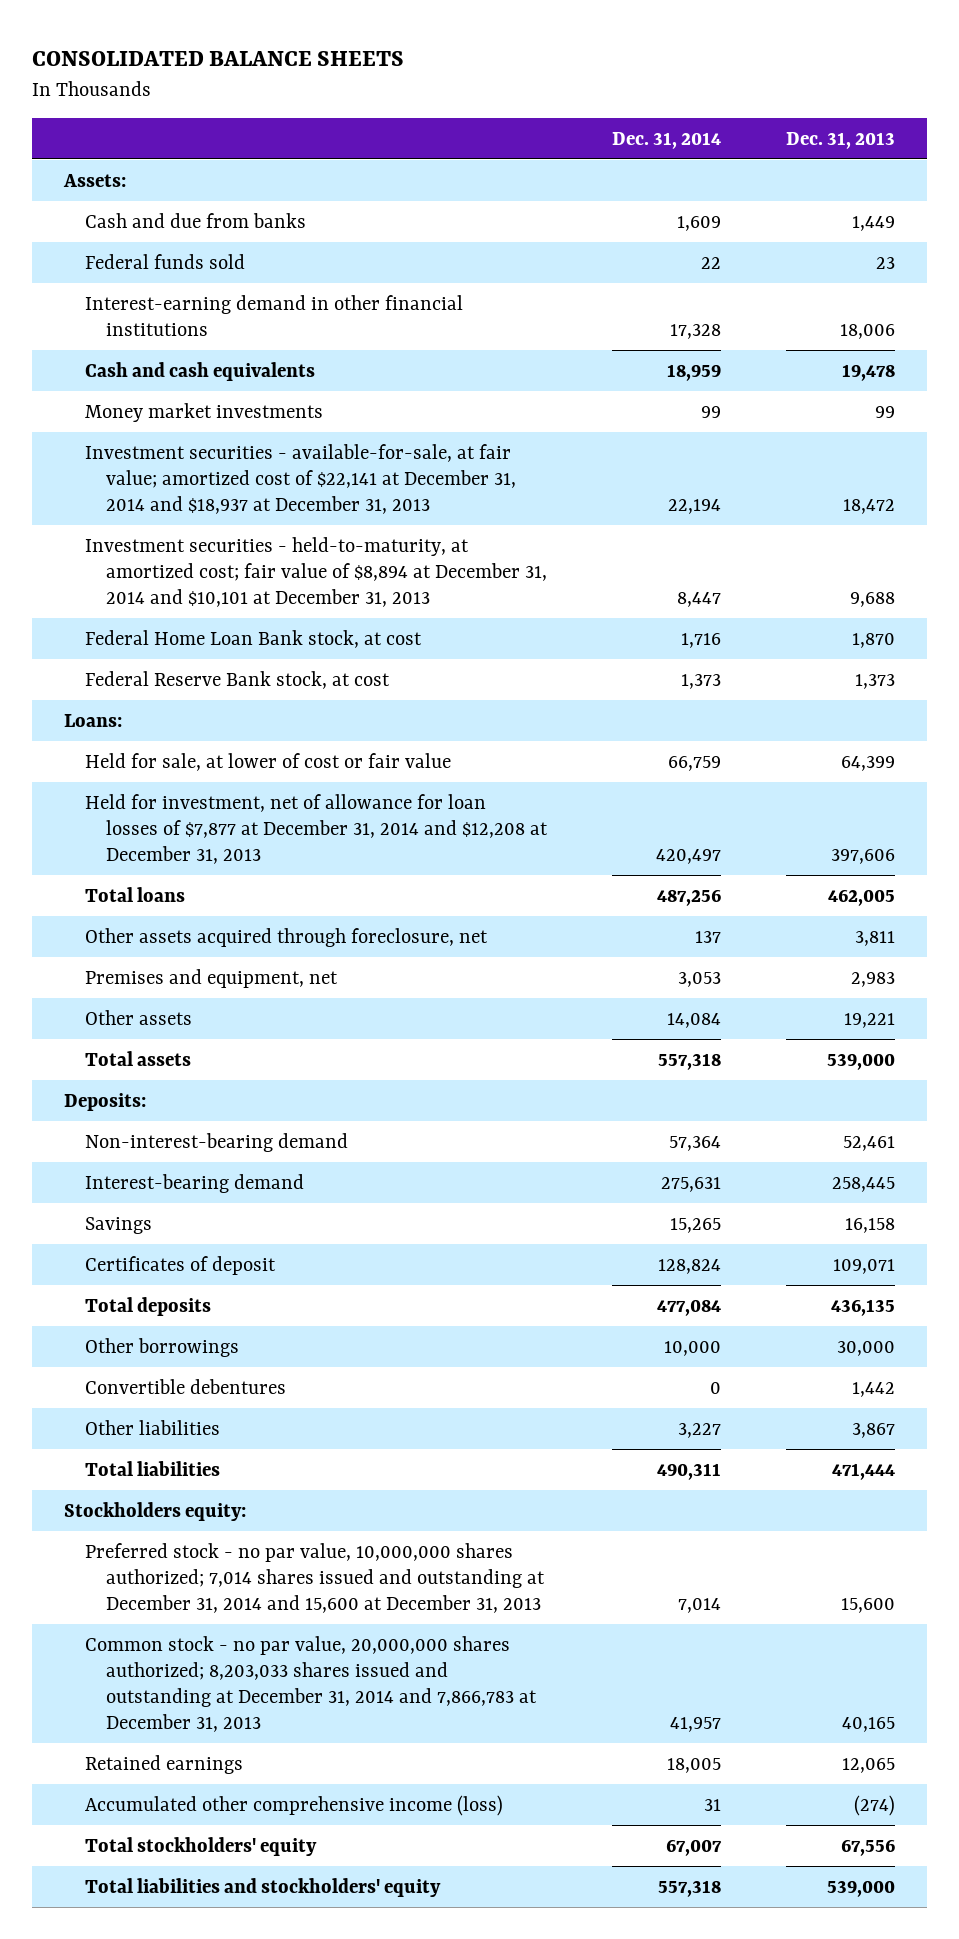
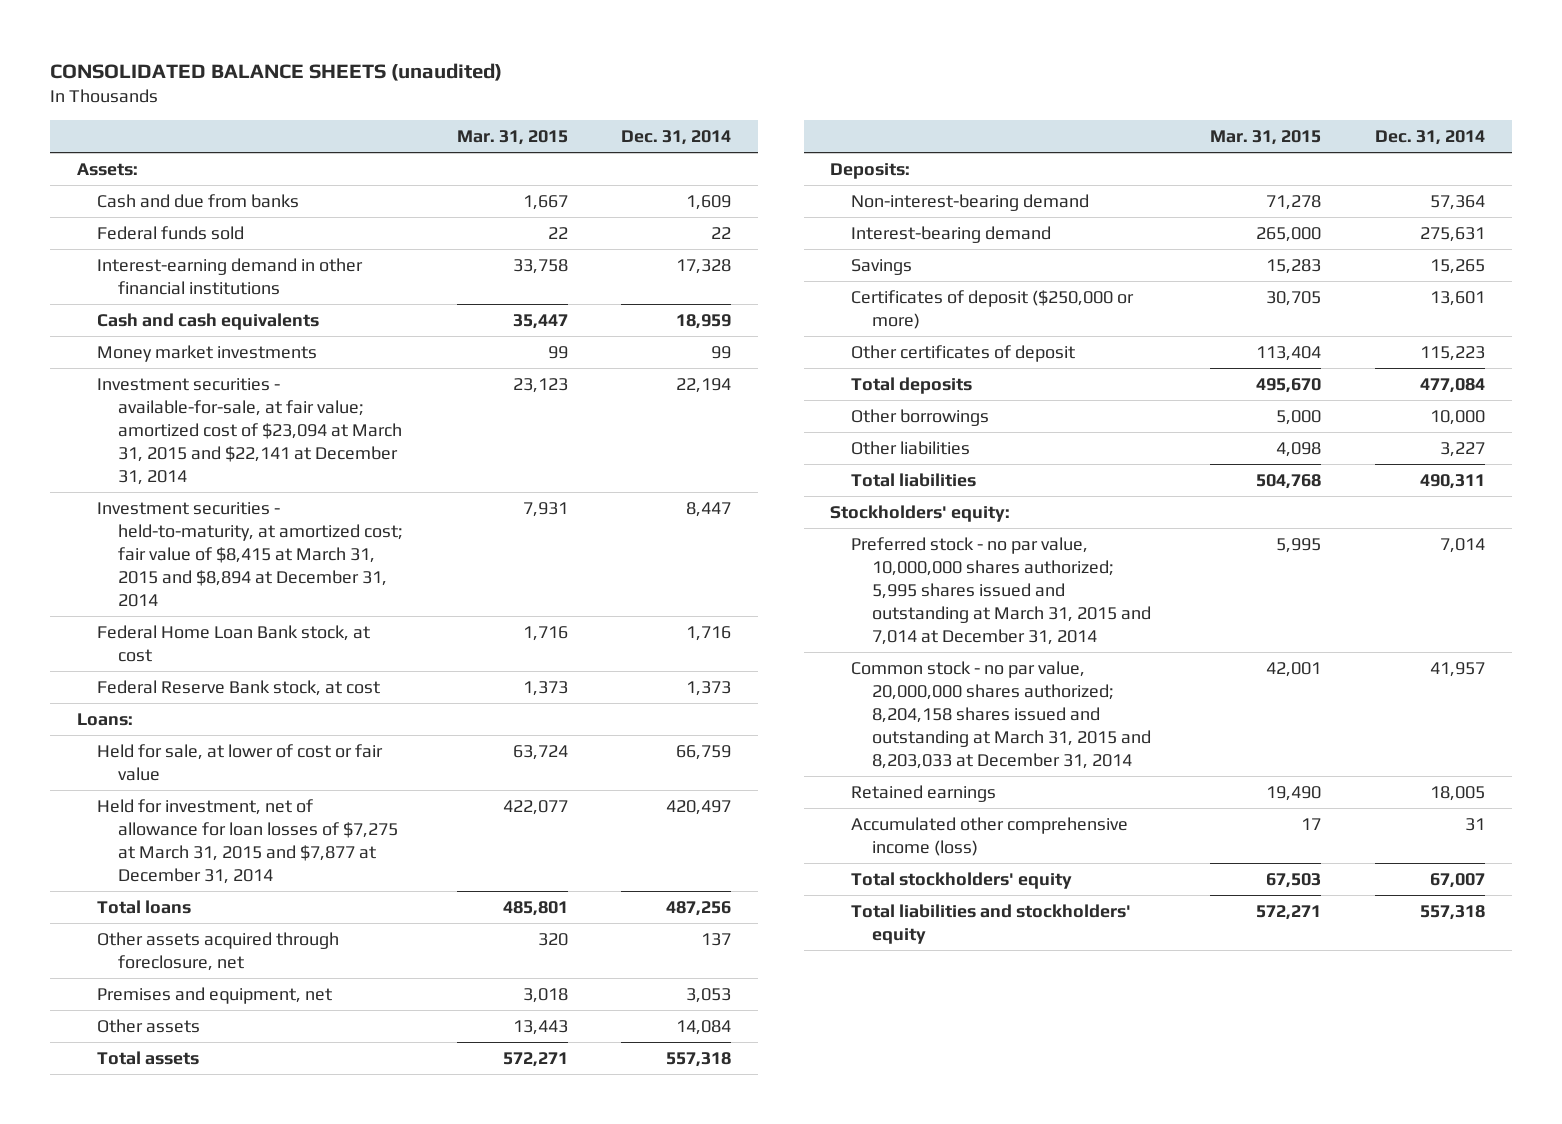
- CONSOLIDATED BALANCE SHEETS
+ CONSOLIDATED BALANCE SHEETS (unaudited)
- | Dec. 31, 2014 | Dec. 31, 2013
+ | Mar. 31, 2015 | Dec. 31, 2014
- Investment securities - available-for-sale, at fair value; amortized cost of $22,141 at December 31, 2014 and $18,937 at December 31, 2013 | 22,194 | 18,472
- Investment securities - held-to-maturity, at amortized cost; fair value of $8,894 at December 31, 2014 and $10,101 at December 31, 2013 | 8,447 | 9,688
+ Investment securities - available-for-sale, at fair value; amortized cost of $23,094 at March 31, 2015 and $22,141 at December 31, 2014 | 23,123 | 22,194
+ Investment securities - held-to-maturity, at amortized cost; fair value of $8,415 at March 31, 2015 and $8,894 at December 31, 2014 | 7,931 | 8,447
- Held for investment, net of allowance for loan losses of $7,877 at December 31, 2014 and $12,208 at December 31, 2013 | 420,497 | 397,606
+ Held for investment, net of allowance for loan losses of $7,275 at March 31, 2015 and $7,877 at December 31, 2014 | 422,077 | 420,497
- Certificates of deposit | 128,824 | 109,071
+ Certificates of deposit ($250,000 or more) | 30,705 | 13,601
+ Other certificates of deposit | 113,404 | 115,223
- Convertible debentures | 0 | 1,442
- Stockholders equity:
- Preferred stock - no par value, 10,000,000 shares authorized; 7,014 shares issued and outstanding at December 31, 2014 and 15,600 at December 31, 2013 | 7,014 | 15,600
- Common stock - no par value, 20,000,000 shares authorized; 8,203,033 shares issued and outstanding at December 31, 2014 and 7,866,783 at December 31, 2013 | 41,957 | 40,165
+ Stockholders' equity:
+ Preferred stock - no par value, 10,000,000 shares authorized; 5,995 shares issued and outstanding at March 31, 2015 and 7,014 at December 31, 2014 | 5,995 | 7,014
+ Common stock - no par value, 20,000,000 shares authorized; 8,204,158 shares issued and outstanding at March 31, 2015 and 8,203,033 at December 31, 2014 | 42,001 | 41,957

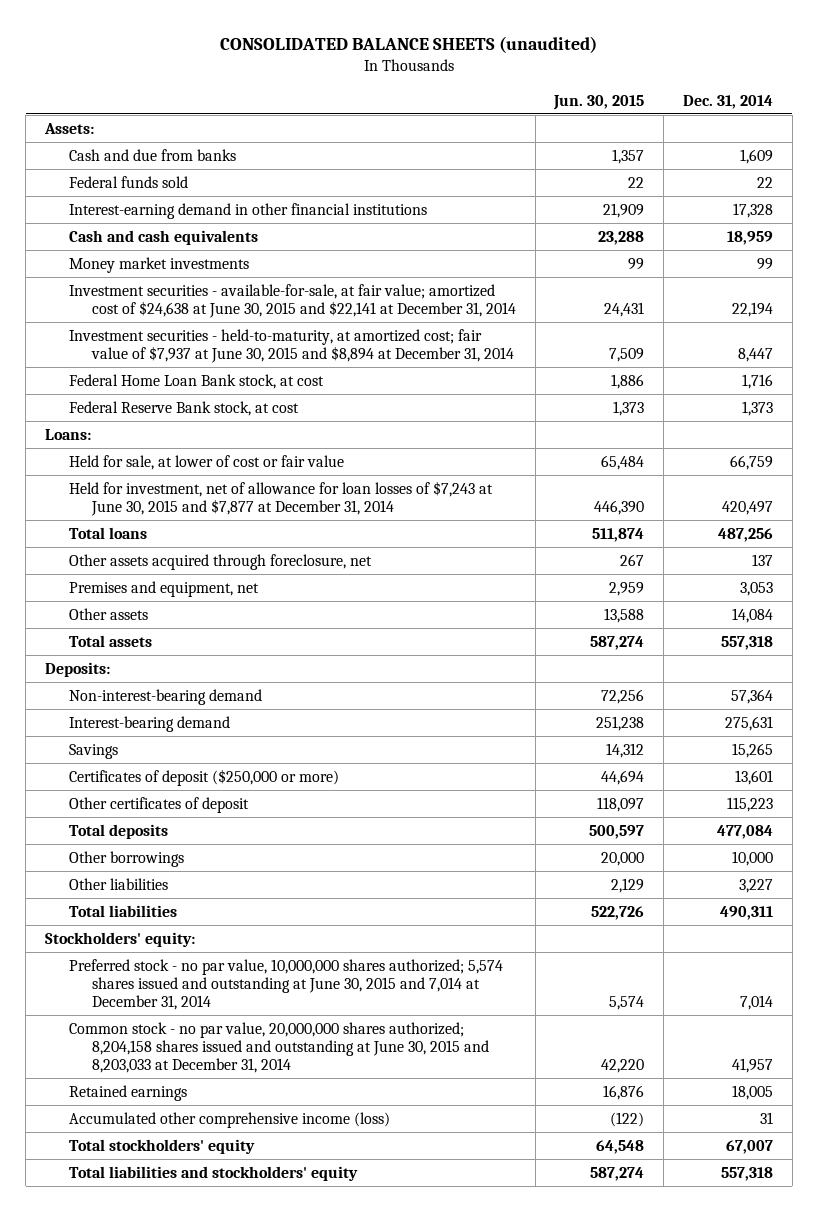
- | Mar. 31, 2015 | Dec. 31, 2014
+ | Jun. 30, 2015 | Dec. 31, 2014
- Investment securities - available-for-sale, at fair value; amortized cost of $23,094 at March 31, 2015 and $22,141 at December 31, 2014 | 23,123 | 22,194
- Investment securities - held-to-maturity, at amortized cost; fair value of $8,415 at March 31, 2015 and $8,894 at December 31, 2014 | 7,931 | 8,447
+ Investment securities - available-for-sale, at fair value; amortized cost of $24,638 at June 30, 2015 and $22,141 at December 31, 2014 | 24,431 | 22,194
+ Investment securities - held-to-maturity, at amortized cost; fair value of $7,937 at June 30, 2015 and $8,894 at December 31, 2014 | 7,509 | 8,447
- Held for investment, net of allowance for loan losses of $7,275 at March 31, 2015 and $7,877 at December 31, 2014 | 422,077 | 420,497
+ Held for investment, net of allowance for loan losses of $7,243 at June 30, 2015 and $7,877 at December 31, 2014 | 446,390 | 420,497
- Preferred stock - no par value, 10,000,000 shares authorized; 5,995 shares issued and outstanding at March 31, 2015 and 7,014 at December 31, 2014 | 5,995 | 7,014
- Common stock - no par value, 20,000,000 shares authorized; 8,204,158 shares issued and outstanding at March 31, 2015 and 8,203,033 at December 31, 2014 | 42,001 | 41,957
+ Preferred stock - no par value, 10,000,000 shares authorized; 5,574 shares issued and outstanding at June 30, 2015 and 7,014 at December 31, 2014 | 5,574 | 7,014
+ Common stock - no par value, 20,000,000 shares authorized; 8,204,158 shares issued and outstanding at June 30, 2015 and 8,203,033 at December 31, 2014 | 42,220 | 41,957

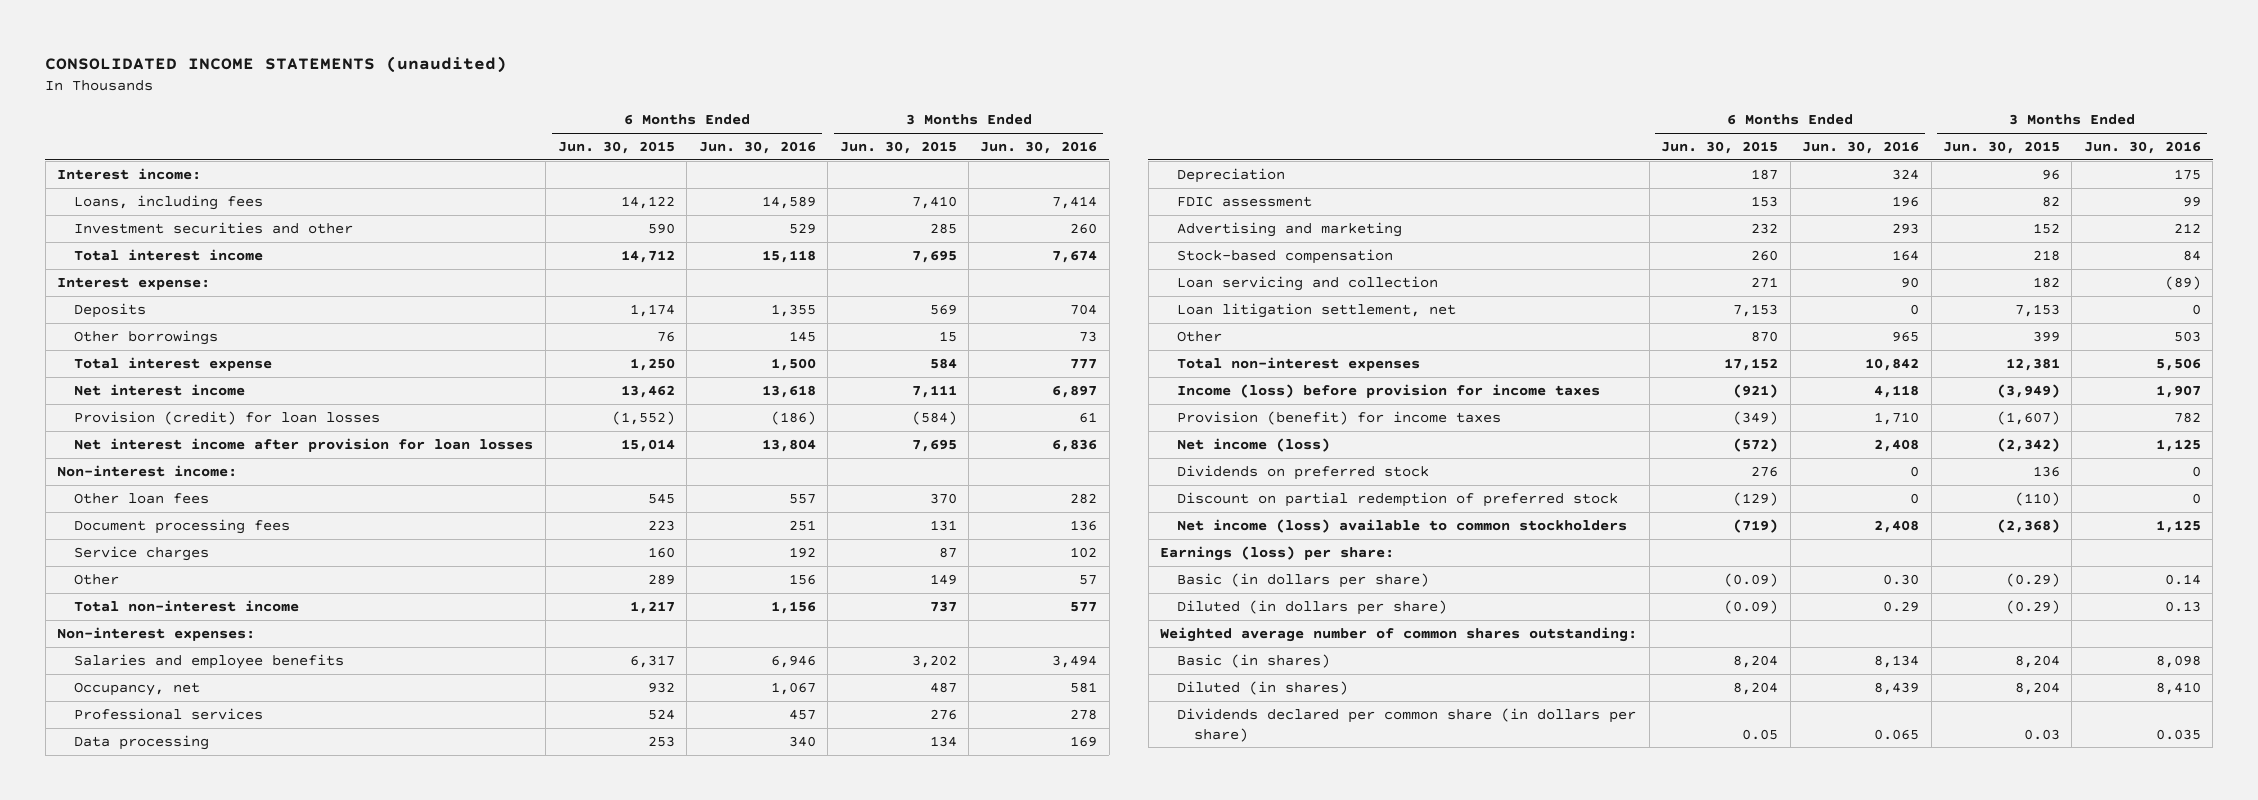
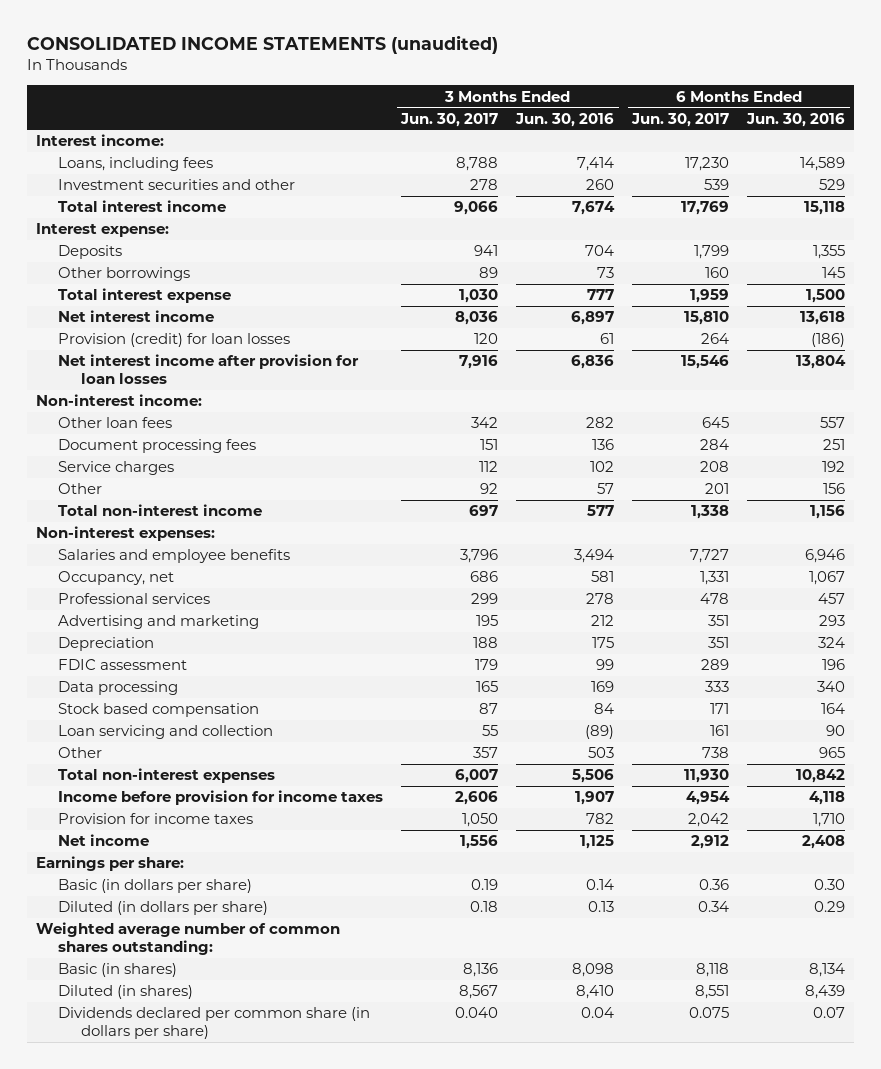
- | 6 Months Ended Jun. 30, 2015 | 6 Months Ended Jun. 30, 2016 | 3 Months Ended Jun. 30, 2015 | 3 Months Ended Jun. 30, 2016
+ | 3 Months Ended Jun. 30, 2017 | 3 Months Ended Jun. 30, 2016 | 6 Months Ended Jun. 30, 2017 | 6 Months Ended Jun. 30, 2016
moved up: Advertising and marketing | 195 | 212 | 351 | 293
- Stock-based compensation | 260 | 164 | 218 | 84
moved down: Data processing | 165 | 169 | 333 | 340
+ Stock based compensation | 87 | 84 | 171 | 164
- Loan litigation settlement, net | 7,153 | 0 | 7,153 | 0
- Income (loss) before provision for income taxes | (921) | 4,118 | (3,949) | 1,907
- Provision (benefit) for income taxes | (349) | 1,710 | (1,607) | 782
- Net income (loss) | (572) | 2,408 | (2,342) | 1,125
- Dividends on preferred stock | 276 | 0 | 136 | 0
- Discount on partial redemption of preferred stock | (129) | 0 | (110) | 0
- Net income (loss) available to common stockholders | (719) | 2,408 | (2,368) | 1,125
- Earnings (loss) per share:
+ Income before provision for income taxes | 2,606 | 1,907 | 4,954 | 4,118
+ Provision for income taxes | 1,050 | 782 | 2,042 | 1,710
+ Net income | 1,556 | 1,125 | 2,912 | 2,408
+ Earnings per share:
- Dividends declared per common share (in dollars per share) | 0.05 | 0.065 | 0.03 | 0.035
+ Dividends declared per common share (in dollars per share) | 0.040 | 0.04 | 0.075 | 0.07

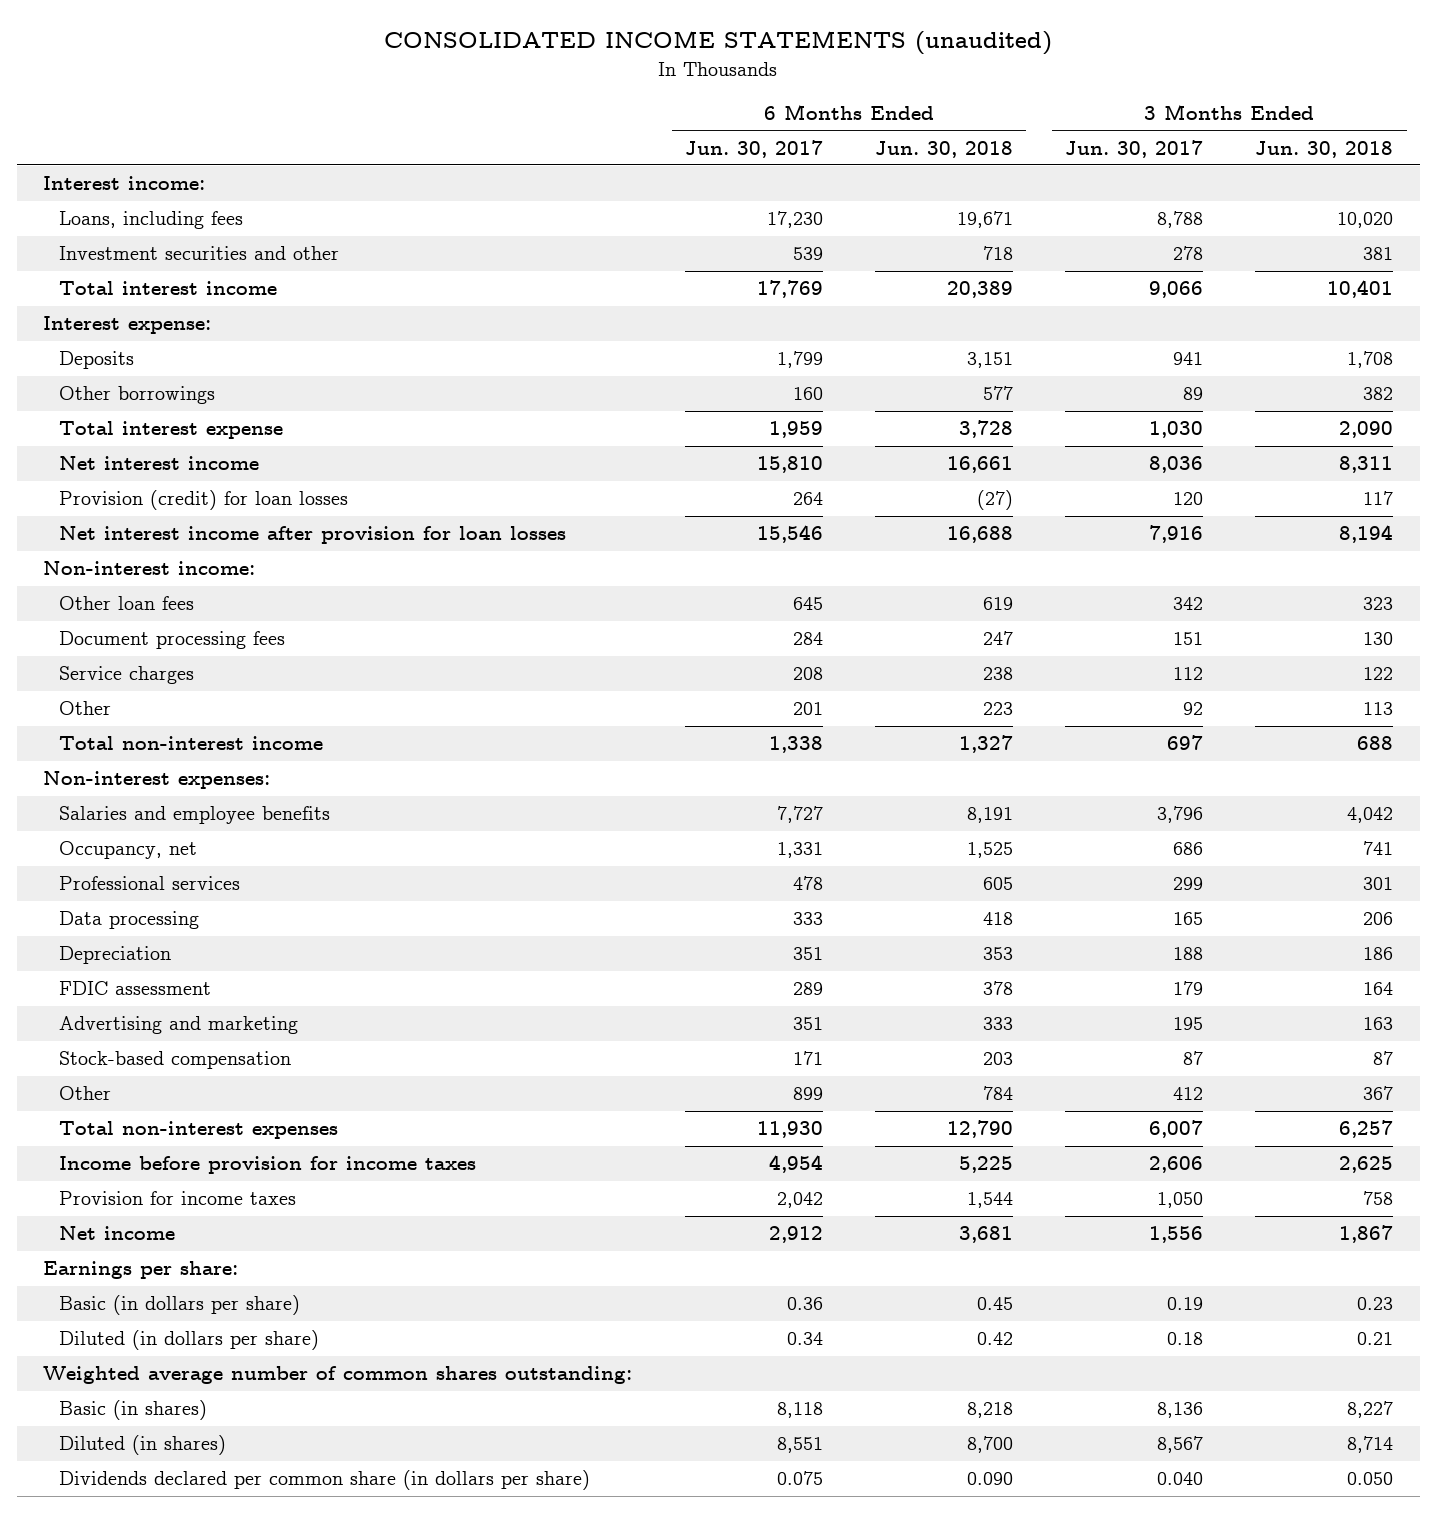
- | 3 Months Ended Jun. 30, 2017 | 3 Months Ended Jun. 30, 2016 | 6 Months Ended Jun. 30, 2017 | 6 Months Ended Jun. 30, 2016
+ | 6 Months Ended Jun. 30, 2017 | 6 Months Ended Jun. 30, 2018 | 3 Months Ended Jun. 30, 2017 | 3 Months Ended Jun. 30, 2018
moved up: Data processing | 333 | 418 | 165 | 206
- Stock based compensation | 87 | 84 | 171 | 164
- Loan servicing and collection | 55 | (89) | 161 | 90
- Other | 357 | 503 | 738 | 965
moved down: Advertising and marketing | 351 | 333 | 195 | 163
+ Stock-based compensation | 171 | 203 | 87 | 87
+ Other | 899 | 784 | 412 | 367

